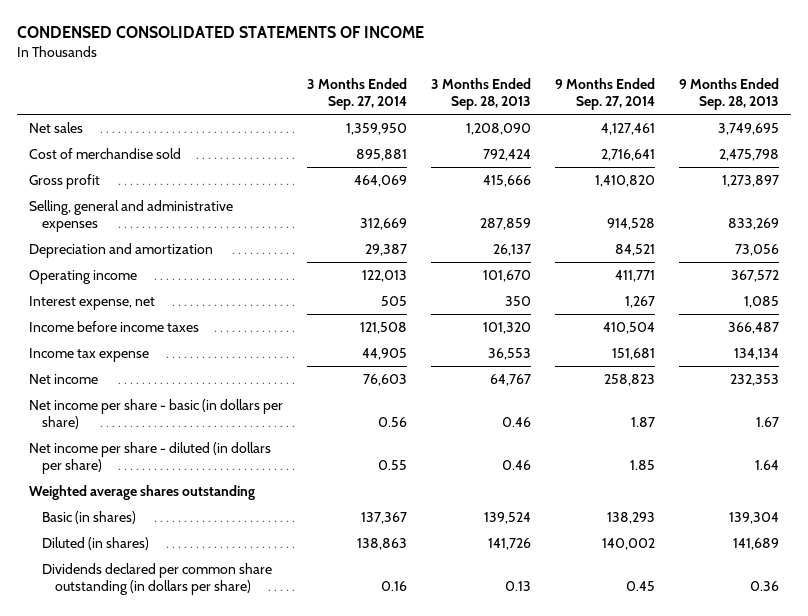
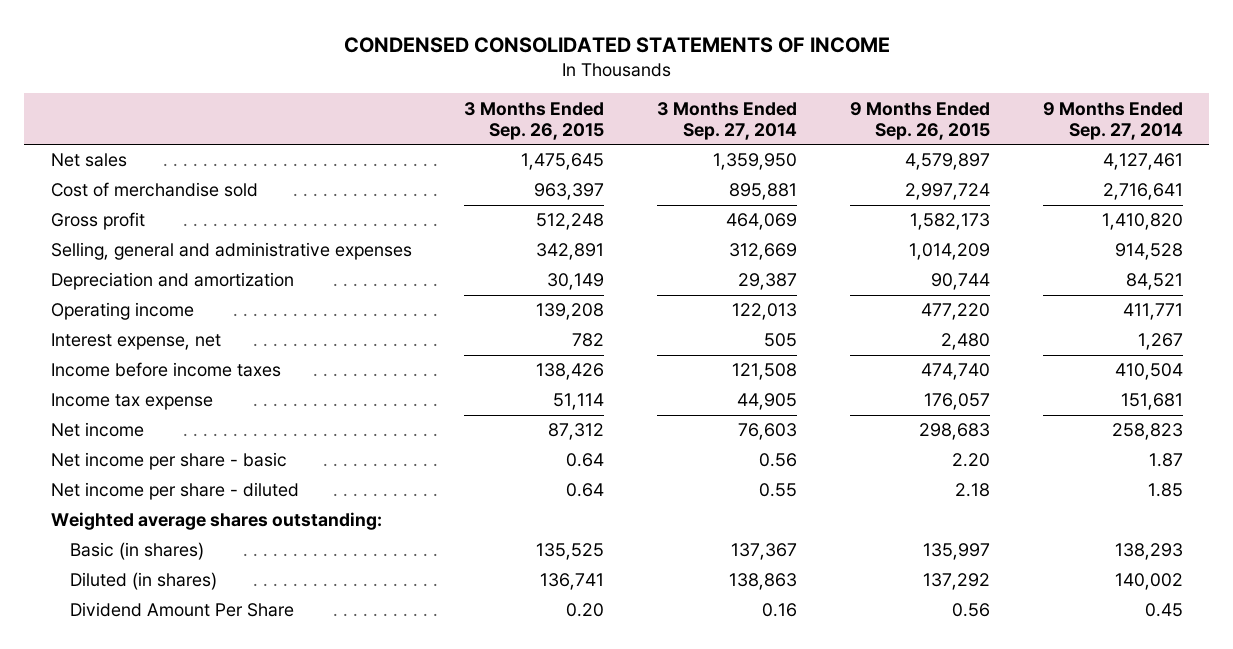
- | 3 Months Ended Sep. 27, 2014 | 3 Months Ended Sep. 28, 2013 | 9 Months Ended Sep. 27, 2014 | 9 Months Ended Sep. 28, 2013
+ | 3 Months Ended Sep. 26, 2015 | 3 Months Ended Sep. 27, 2014 | 9 Months Ended Sep. 26, 2015 | 9 Months Ended Sep. 27, 2014
- Net income per share - basic (in dollars per share) | 0.56 | 0.46 | 1.87 | 1.67
- Net income per share - diluted (in dollars per share) | 0.55 | 0.46 | 1.85 | 1.64
- Weighted average shares outstanding
+ Net income per share - basic | 0.64 | 0.56 | 2.20 | 1.87
+ Net income per share - diluted | 0.64 | 0.55 | 2.18 | 1.85
+ Weighted average shares outstanding:
- Dividends declared per common share outstanding (in dollars per share) | 0.16 | 0.13 | 0.45 | 0.36
+ Dividend Amount Per Share | 0.20 | 0.16 | 0.56 | 0.45

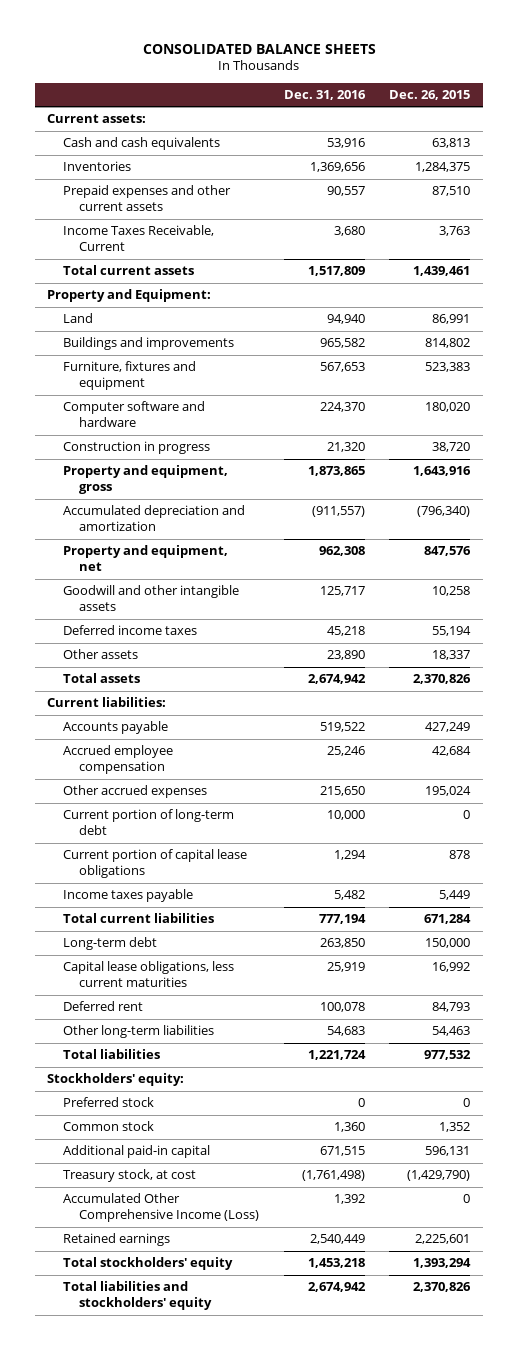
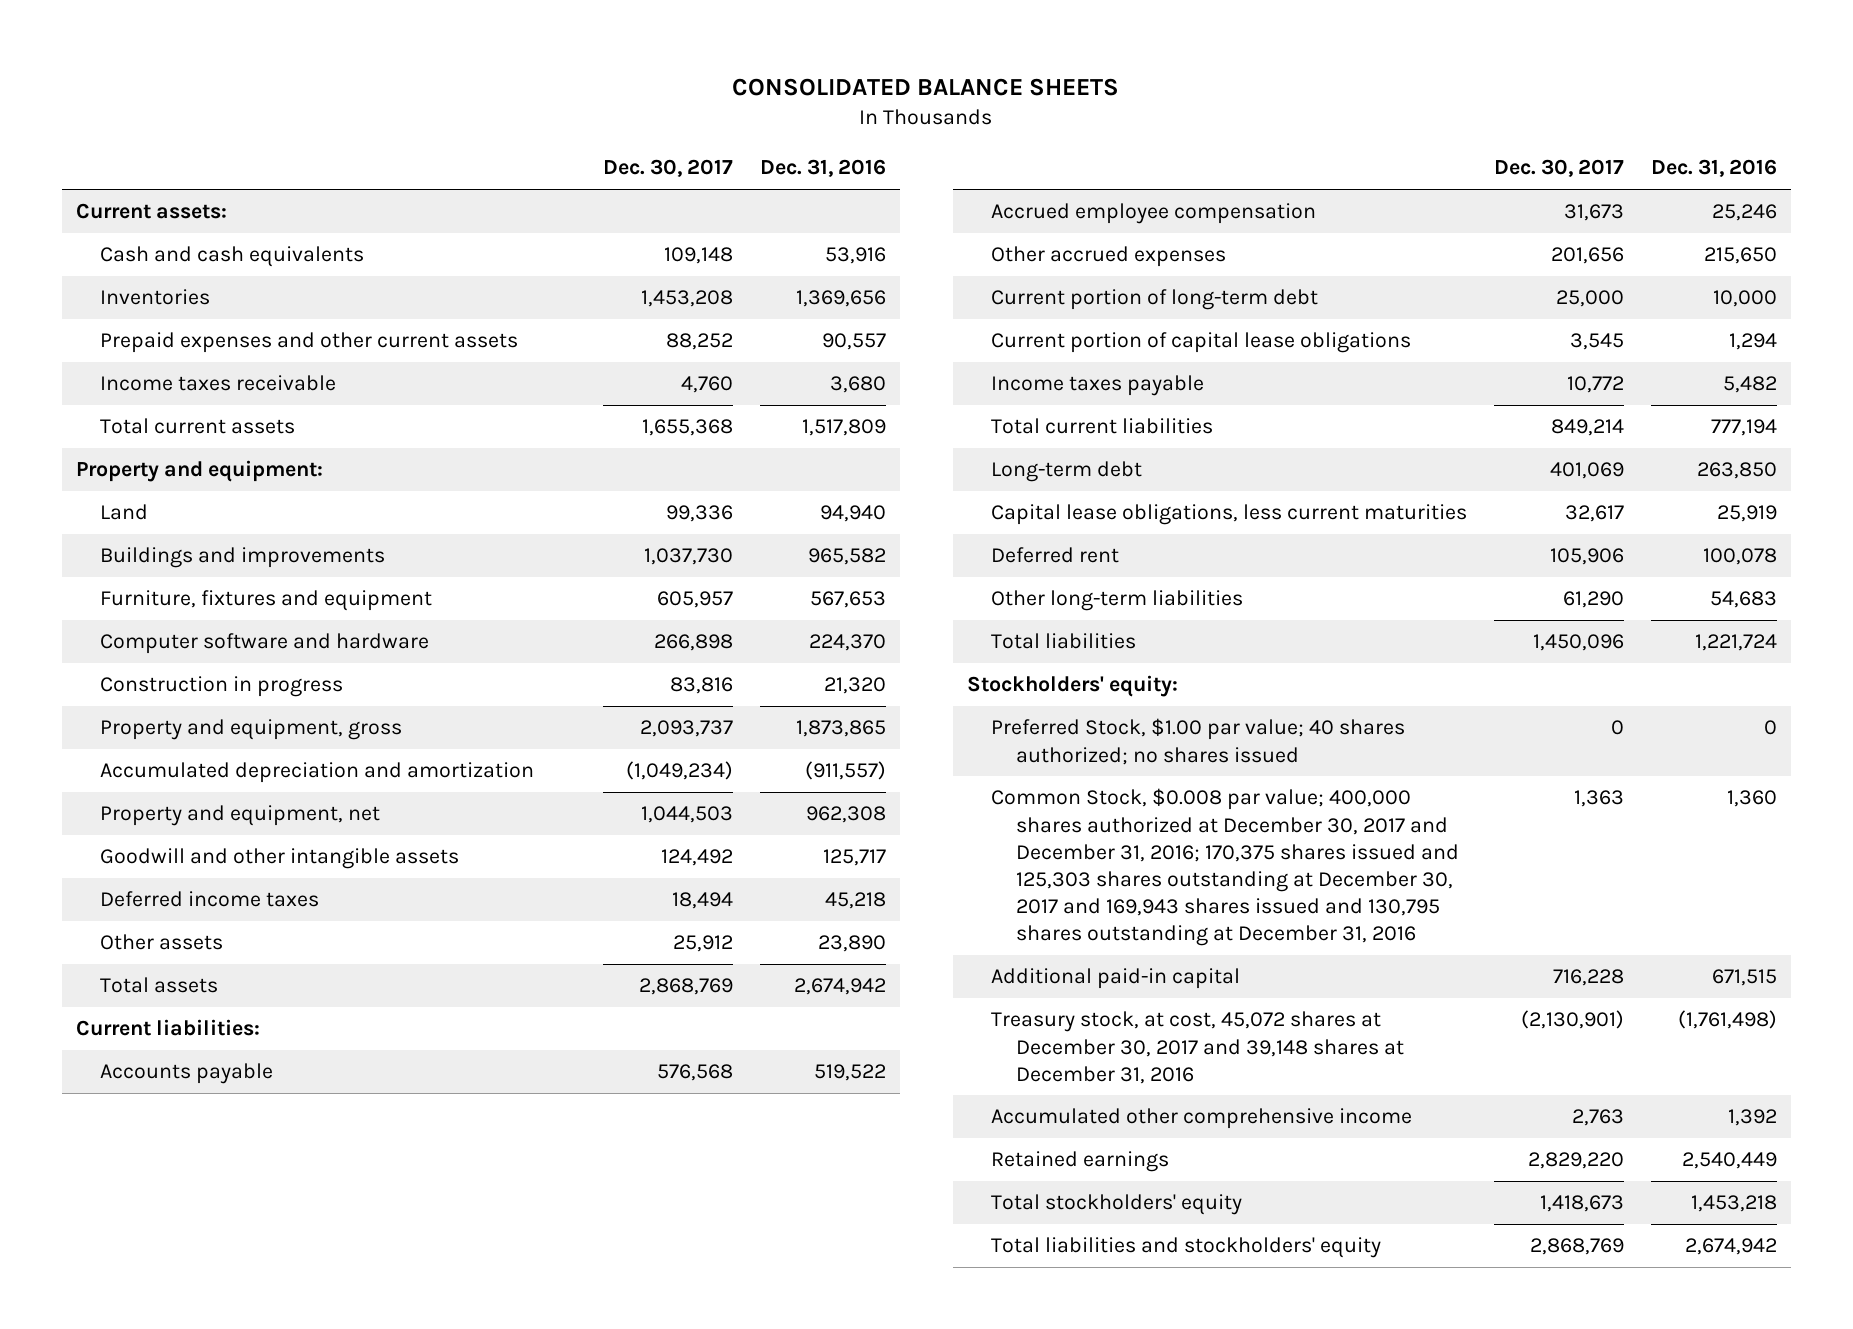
- | Dec. 31, 2016 | Dec. 26, 2015
+ | Dec. 30, 2017 | Dec. 31, 2016
- Income Taxes Receivable, Current | 3,680 | 3,763
+ Income taxes receivable | 4,760 | 3,680
- Property and Equipment:
+ Property and equipment:
- Preferred stock | 0 | 0
- Common stock | 1,360 | 1,352
+ Preferred Stock, $1.00 par value; 40 shares authorized; no shares issued | 0 | 0
+ Common Stock, $0.008 par value; 400,000 shares authorized at December 30, 2017 and December 31, 2016; 170,375 shares issued and 125,303 shares outstanding at December 30, 2017 and 169,943 shares issued and 130,795 shares outstanding at December 31, 2016 | 1,363 | 1,360
- Treasury stock, at cost | (1,761,498) | (1,429,790)
- Accumulated Other Comprehensive Income (Loss) | 1,392 | 0
+ Treasury stock, at cost, 45,072 shares at December 30, 2017 and 39,148 shares at December 31, 2016 | (2,130,901) | (1,761,498)
+ Accumulated other comprehensive income | 2,763 | 1,392

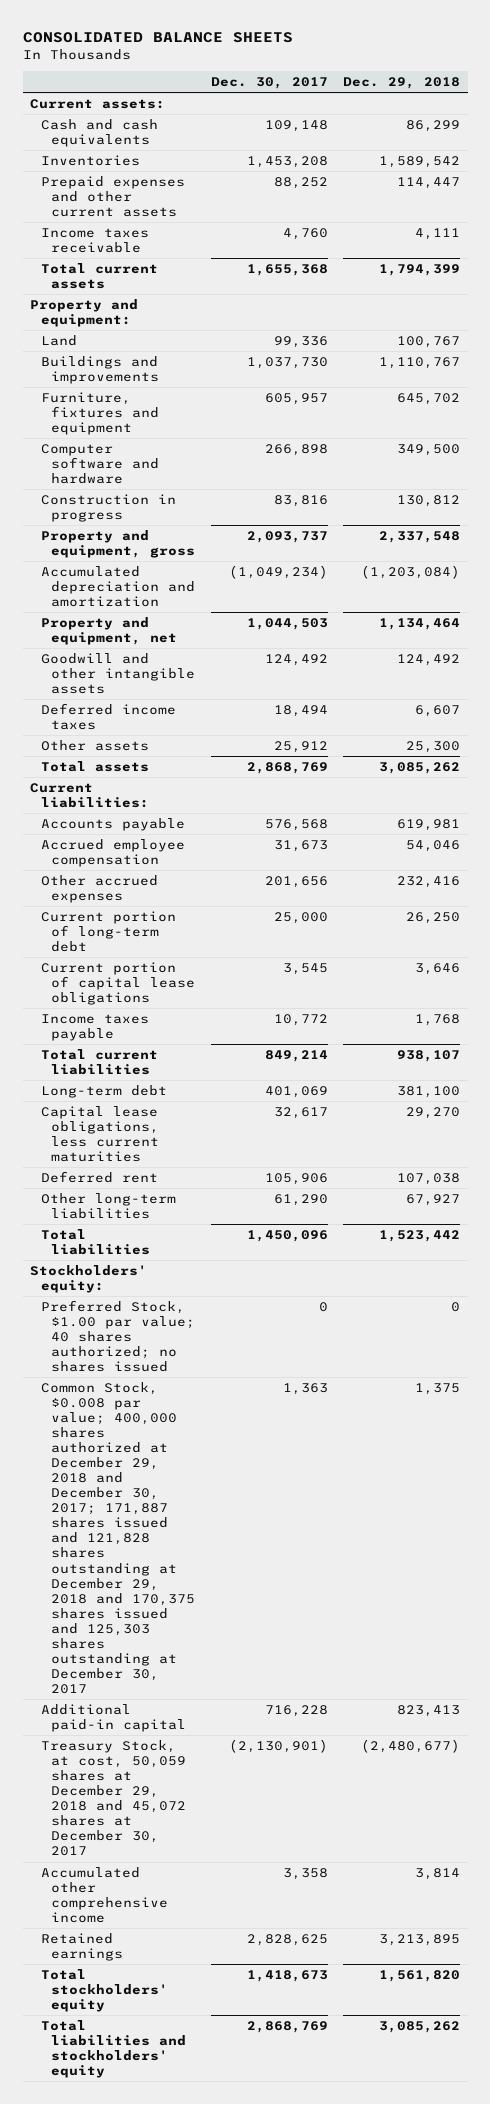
- | Dec. 30, 2017 | Dec. 31, 2016
+ | Dec. 30, 2017 | Dec. 29, 2018
- Common Stock, $0.008 par value; 400,000 shares authorized at December 30, 2017 and December 31, 2016; 170,375 shares issued and 125,303 shares outstanding at December 30, 2017 and 169,943 shares issued and 130,795 shares outstanding at December 31, 2016 | 1,363 | 1,360
+ Common Stock, $0.008 par value; 400,000 shares authorized at December 29, 2018 and December 30, 2017; 171,887 shares issued and 121,828 shares outstanding at December 29, 2018 and 170,375 shares issued and 125,303 shares outstanding at December 30, 2017 | 1,363 | 1,375
- Treasury stock, at cost, 45,072 shares at December 30, 2017 and 39,148 shares at December 31, 2016 | (2,130,901) | (1,761,498)
- Accumulated other comprehensive income | 2,763 | 1,392
- Retained earnings | 2,829,220 | 2,540,449
+ Treasury Stock, at cost, 50,059 shares at December 29, 2018 and 45,072 shares at December 30, 2017 | (2,130,901) | (2,480,677)
+ Accumulated other comprehensive income | 3,358 | 3,814
+ Retained earnings | 2,828,625 | 3,213,895

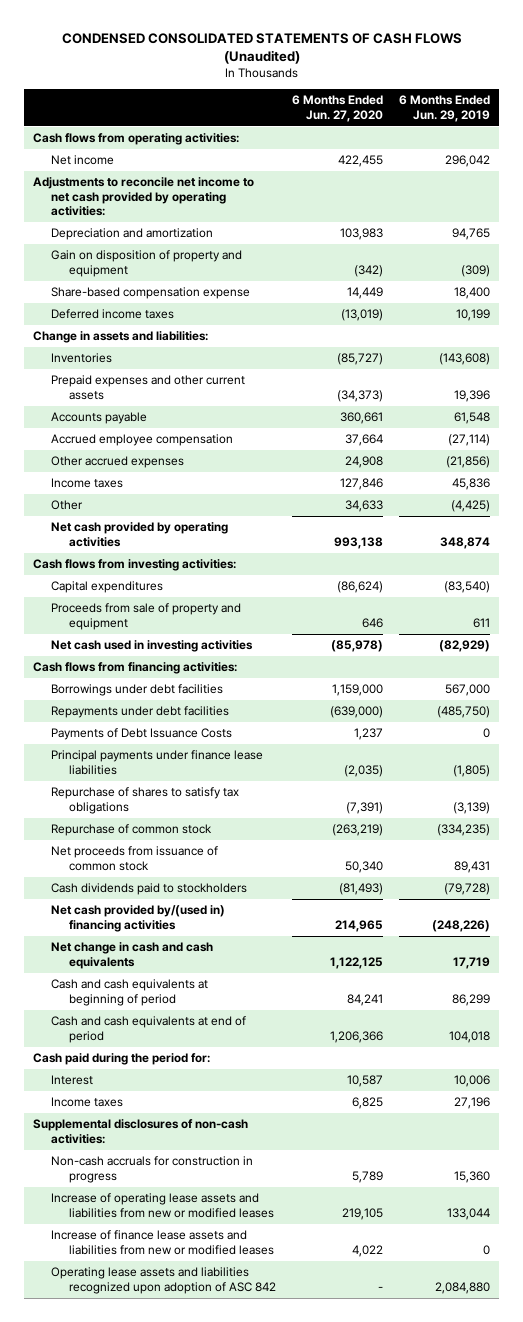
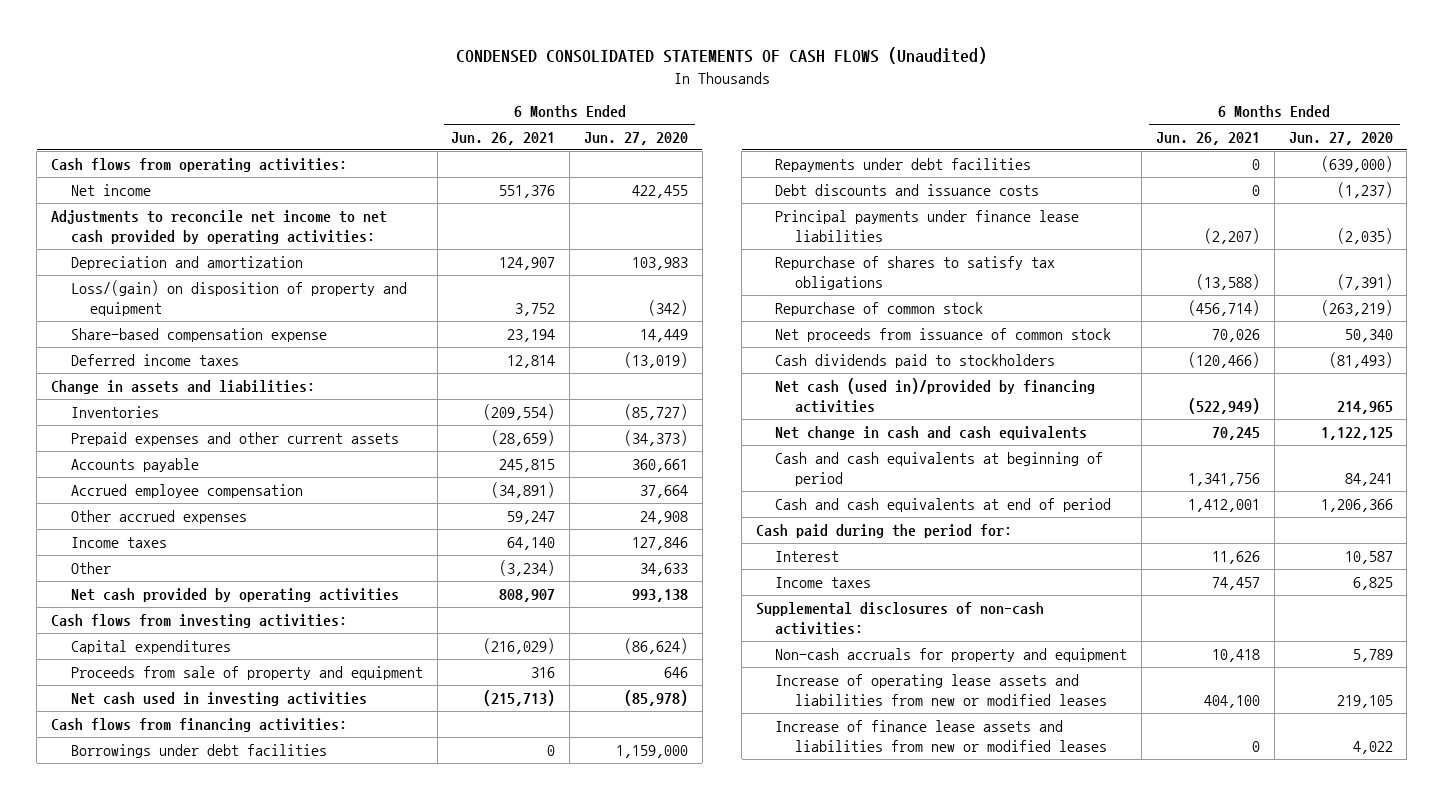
- | 6 Months Ended Jun. 27, 2020 | 6 Months Ended Jun. 29, 2019
+ | 6 Months Ended Jun. 26, 2021 | 6 Months Ended Jun. 27, 2020
- Gain on disposition of property and equipment | (342) | (309)
+ Loss/(gain) on disposition of property and equipment | 3,752 | (342)
- Payments of Debt Issuance Costs | 1,237 | 0
+ Debt discounts and issuance costs | 0 | (1,237)
- Net cash provided by/(used in) financing activities | 214,965 | (248,226)
+ Net cash (used in)/provided by financing activities | (522,949) | 214,965
- Non-cash accruals for construction in progress | 5,789 | 15,360
+ Non-cash accruals for property and equipment | 10,418 | 5,789
- Operating lease assets and liabilities recognized upon adoption of ASC 842 | - | 2,084,880

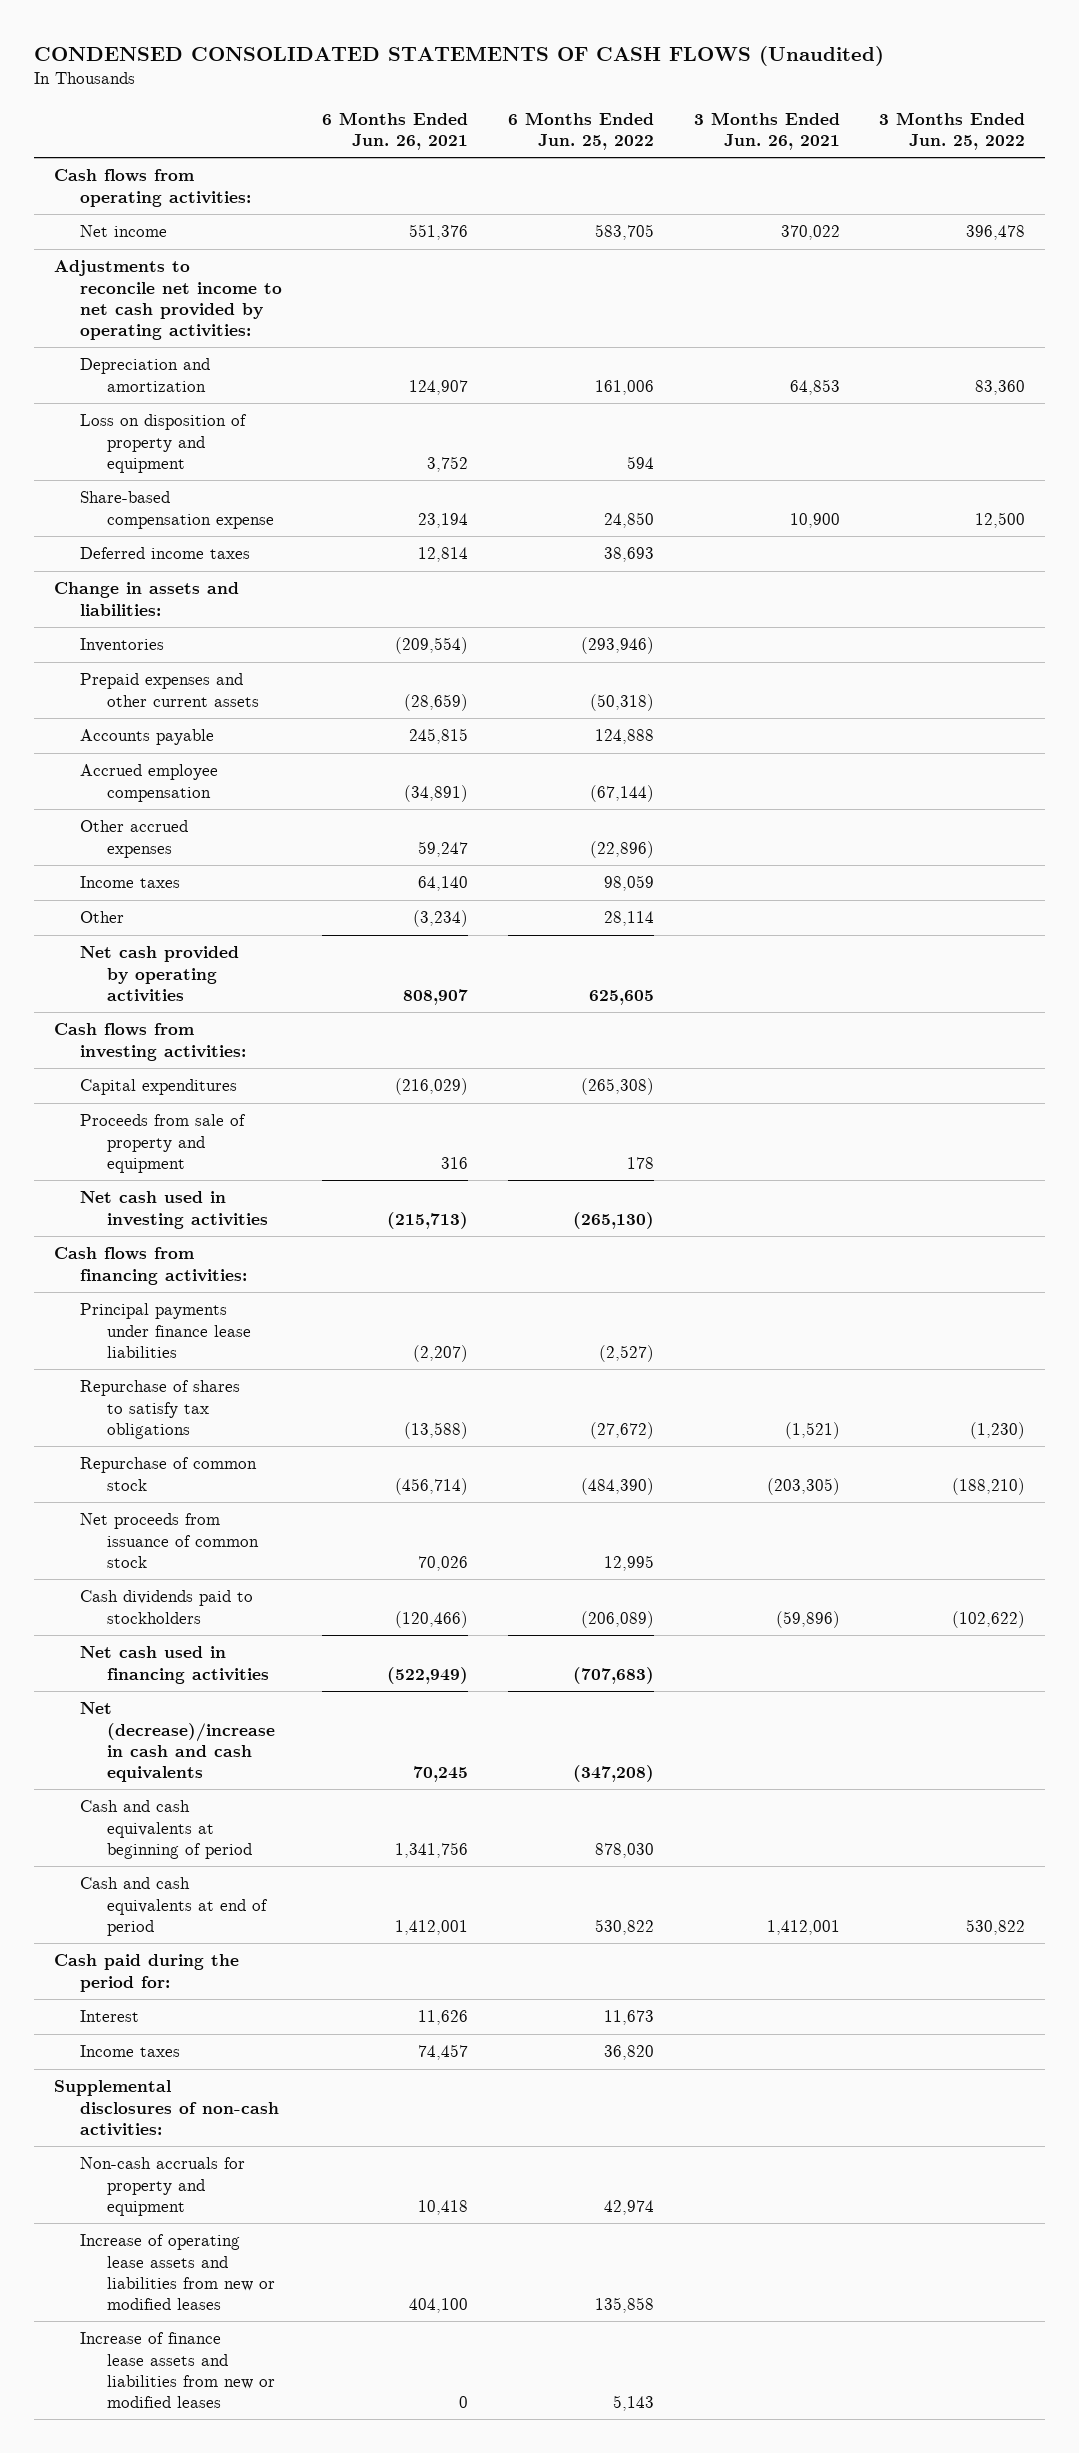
- | 6 Months Ended Jun. 26, 2021 | 6 Months Ended Jun. 27, 2020
+ | 6 Months Ended Jun. 26, 2021 | 6 Months Ended Jun. 25, 2022 | 3 Months Ended Jun. 26, 2021 | 3 Months Ended Jun. 25, 2022
- Loss/(gain) on disposition of property and equipment | 3,752 | (342)
+ Loss on disposition of property and equipment | 3,752 | 594 | |
- Borrowings under debt facilities | 0 | 1,159,000
- Repayments under debt facilities | 0 | (639,000)
- Debt discounts and issuance costs | 0 | (1,237)
- Net cash (used in)/provided by financing activities | (522,949) | 214,965
- Net change in cash and cash equivalents | 70,245 | 1,122,125
+ Net cash used in financing activities | (522,949) | (707,683) | |
+ Net (decrease)/increase in cash and cash equivalents | 70,245 | (347,208) | |

